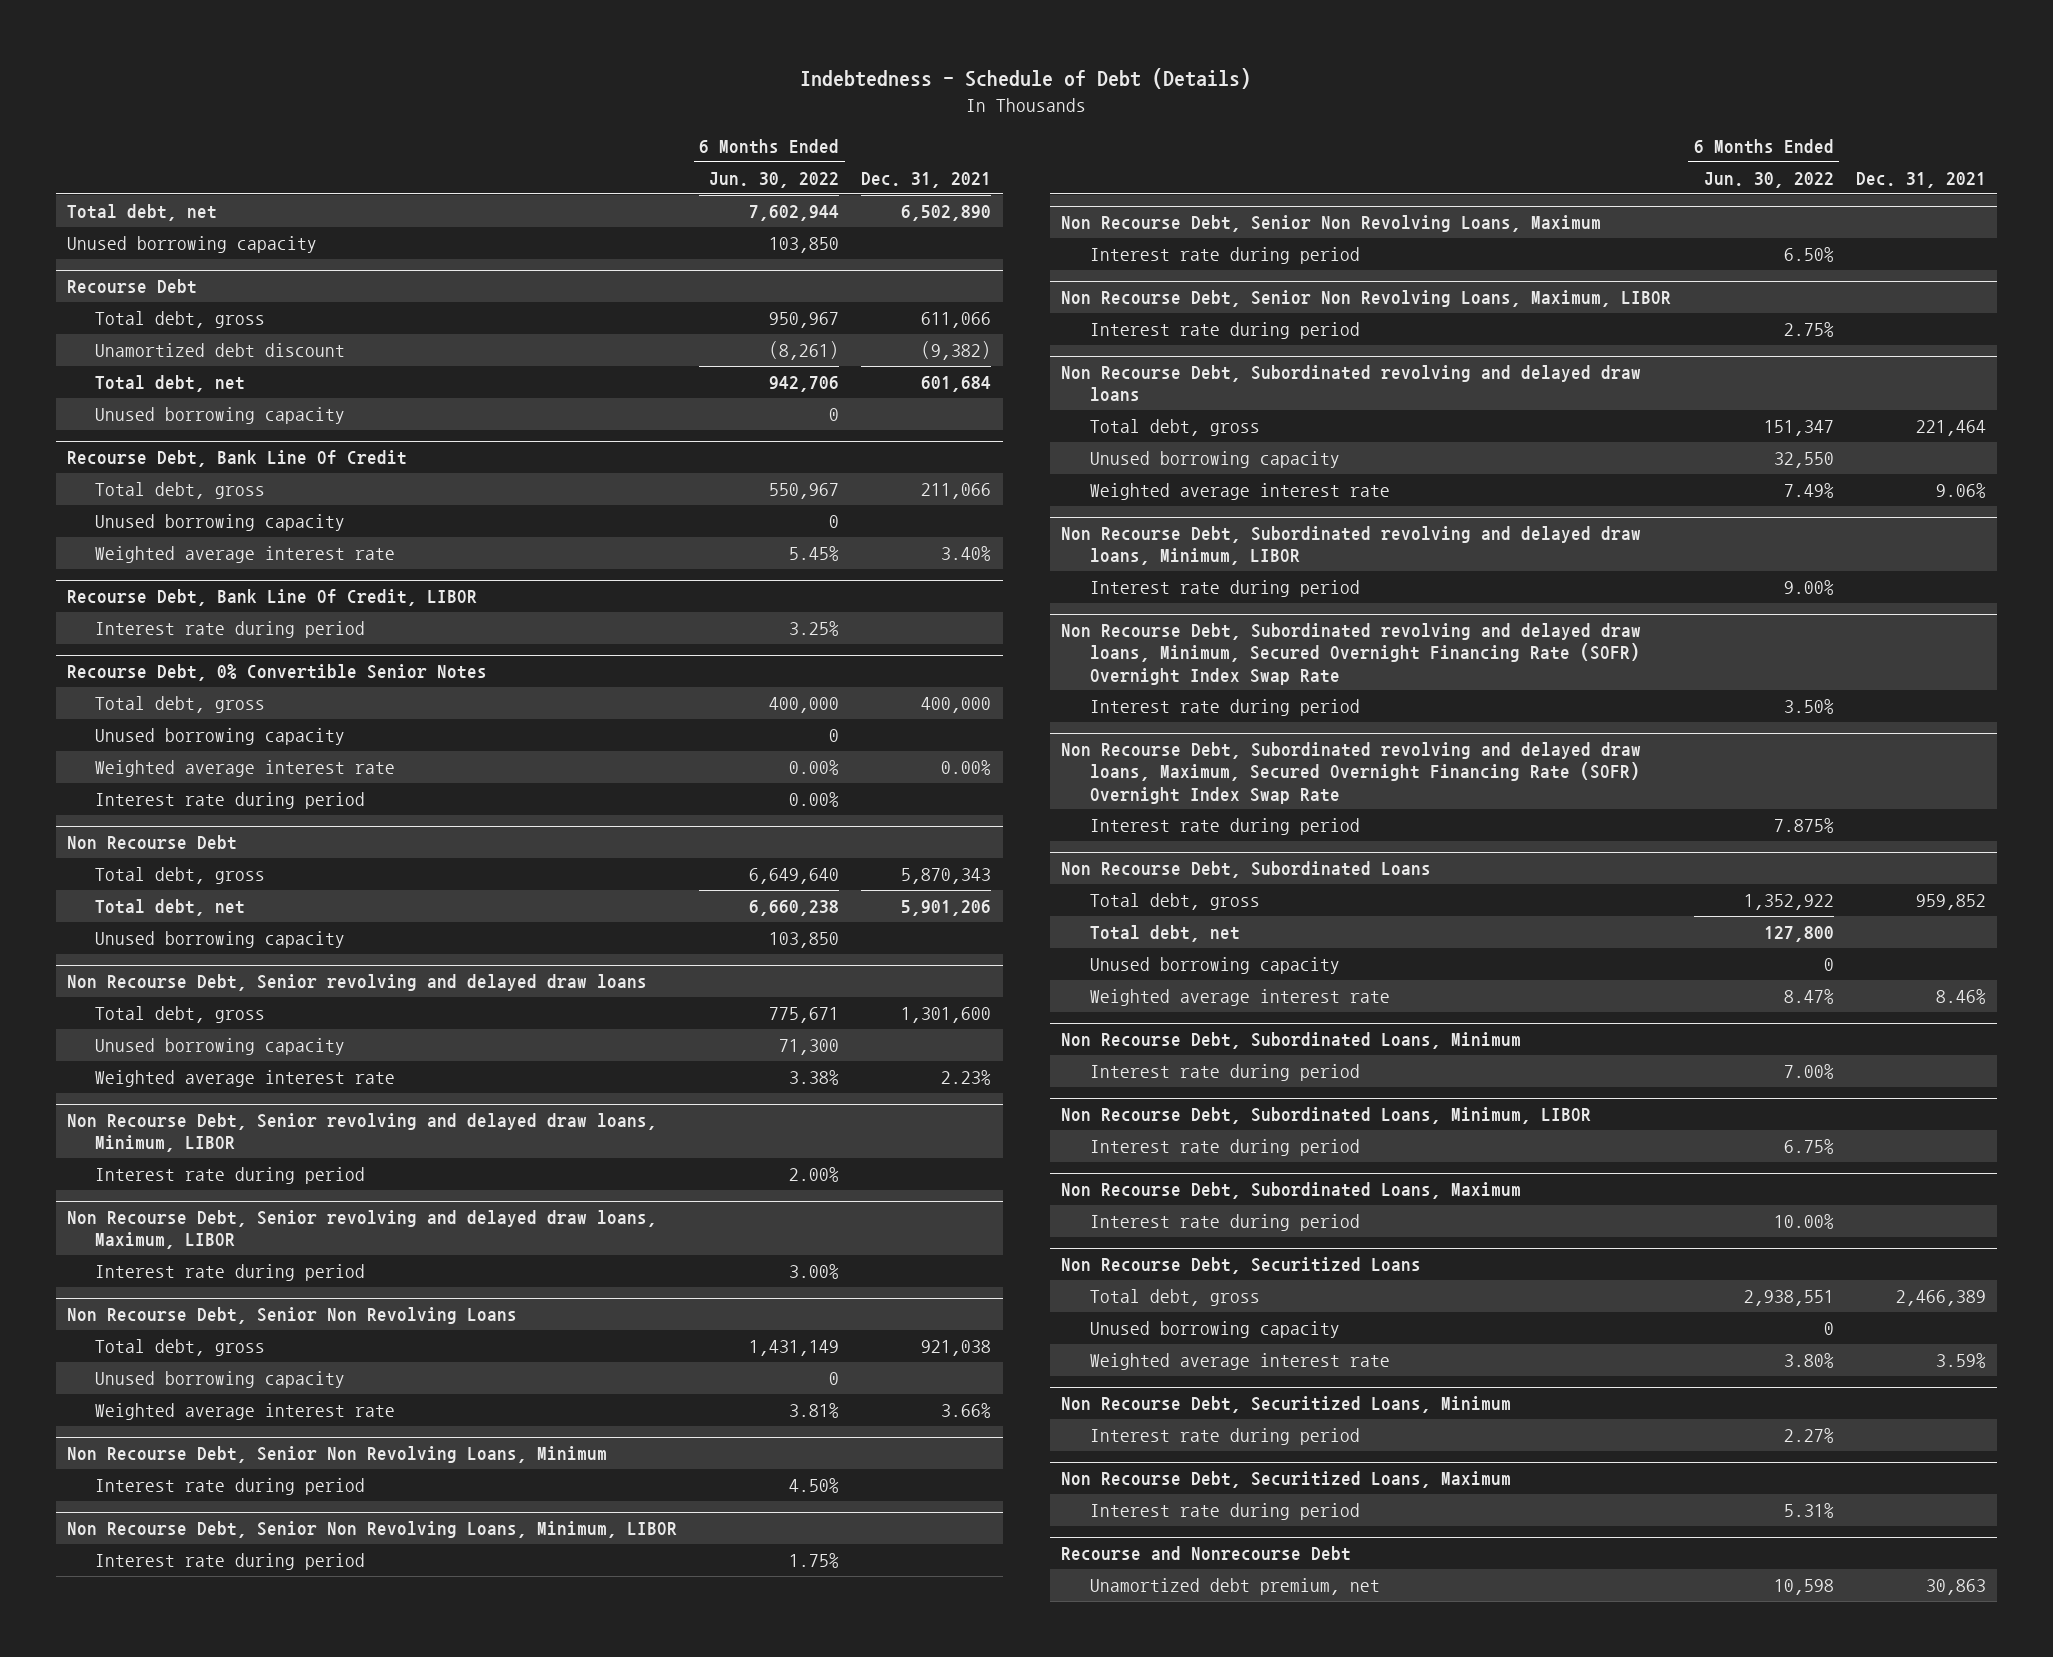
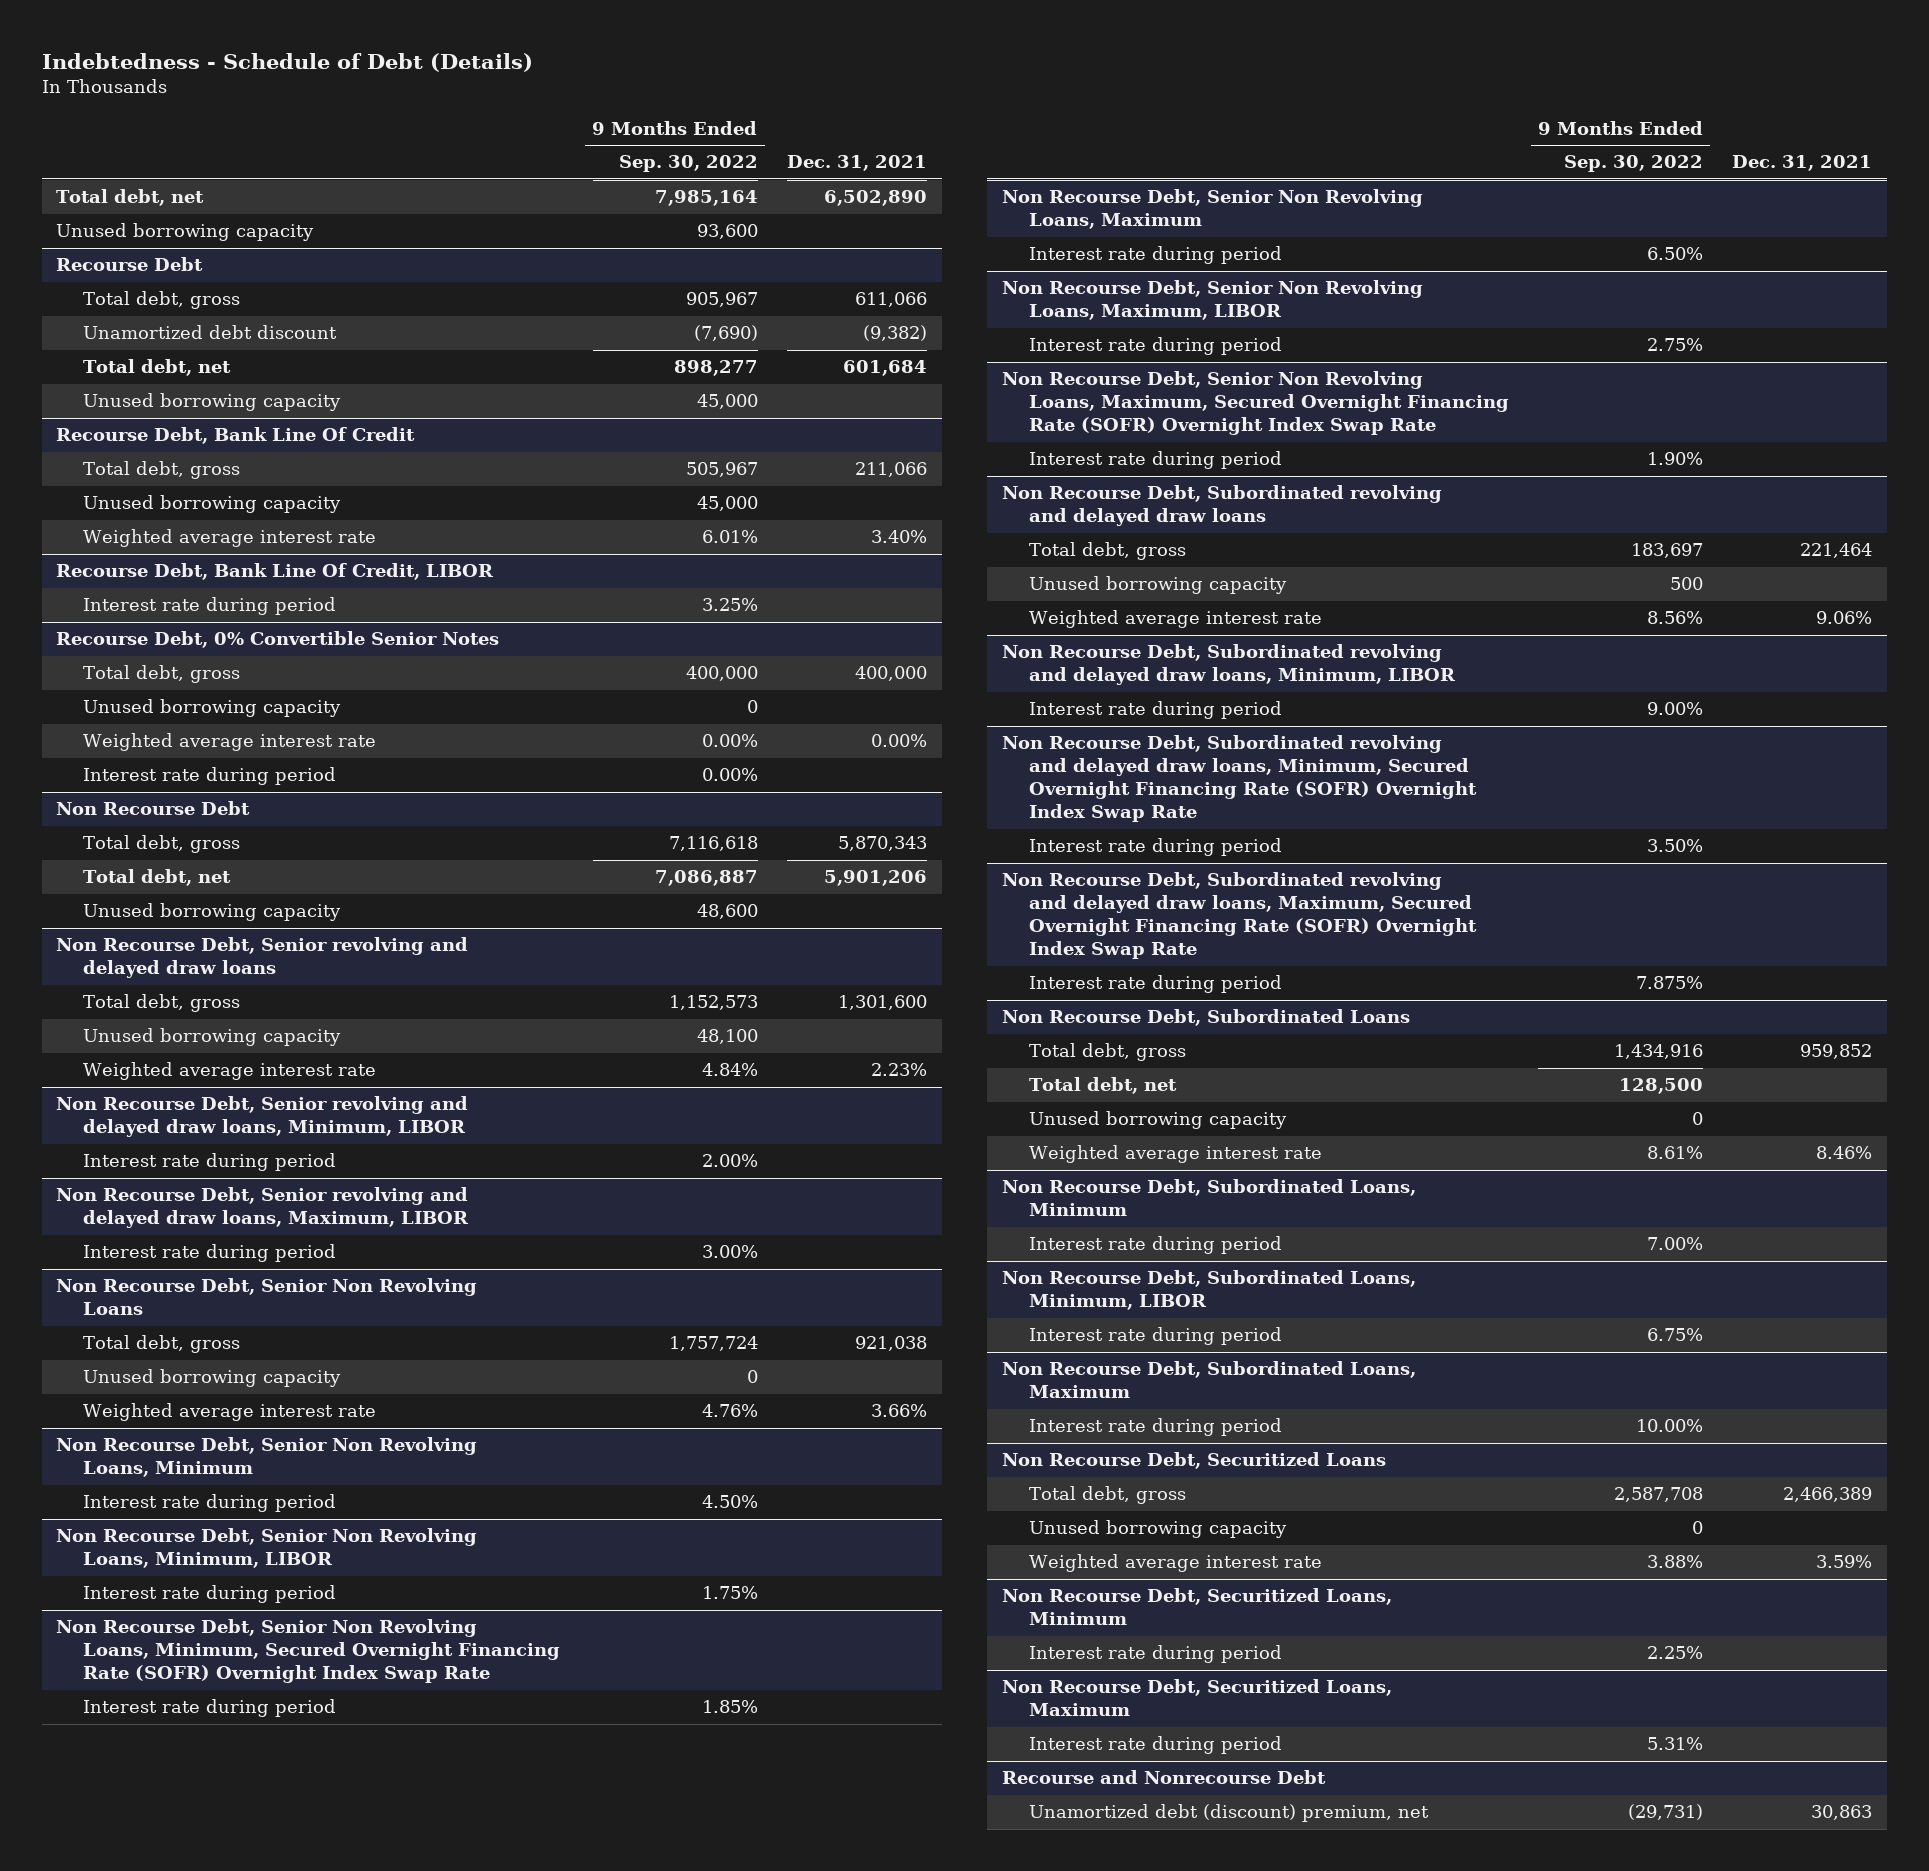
- | 6 Months Ended Jun. 30, 2022 | Dec. 31, 2021
+ | 9 Months Ended Sep. 30, 2022 | Dec. 31, 2021
+ Non Recourse Debt, Senior Non Revolving Loans, Minimum, Secured Overnight Financing Rate (SOFR) Overnight Index Swap Rate
+ Interest rate during period | 1.85% |
+ Non Recourse Debt, Senior Non Revolving Loans, Maximum, Secured Overnight Financing Rate (SOFR) Overnight Index Swap Rate
+ Interest rate during period | 1.90% |
@ Recourse and Nonrecourse Debt
- Unamortized debt premium, net | 10,598 | 30,863
+ Unamortized debt (discount) premium, net | (29,731) | 30,863

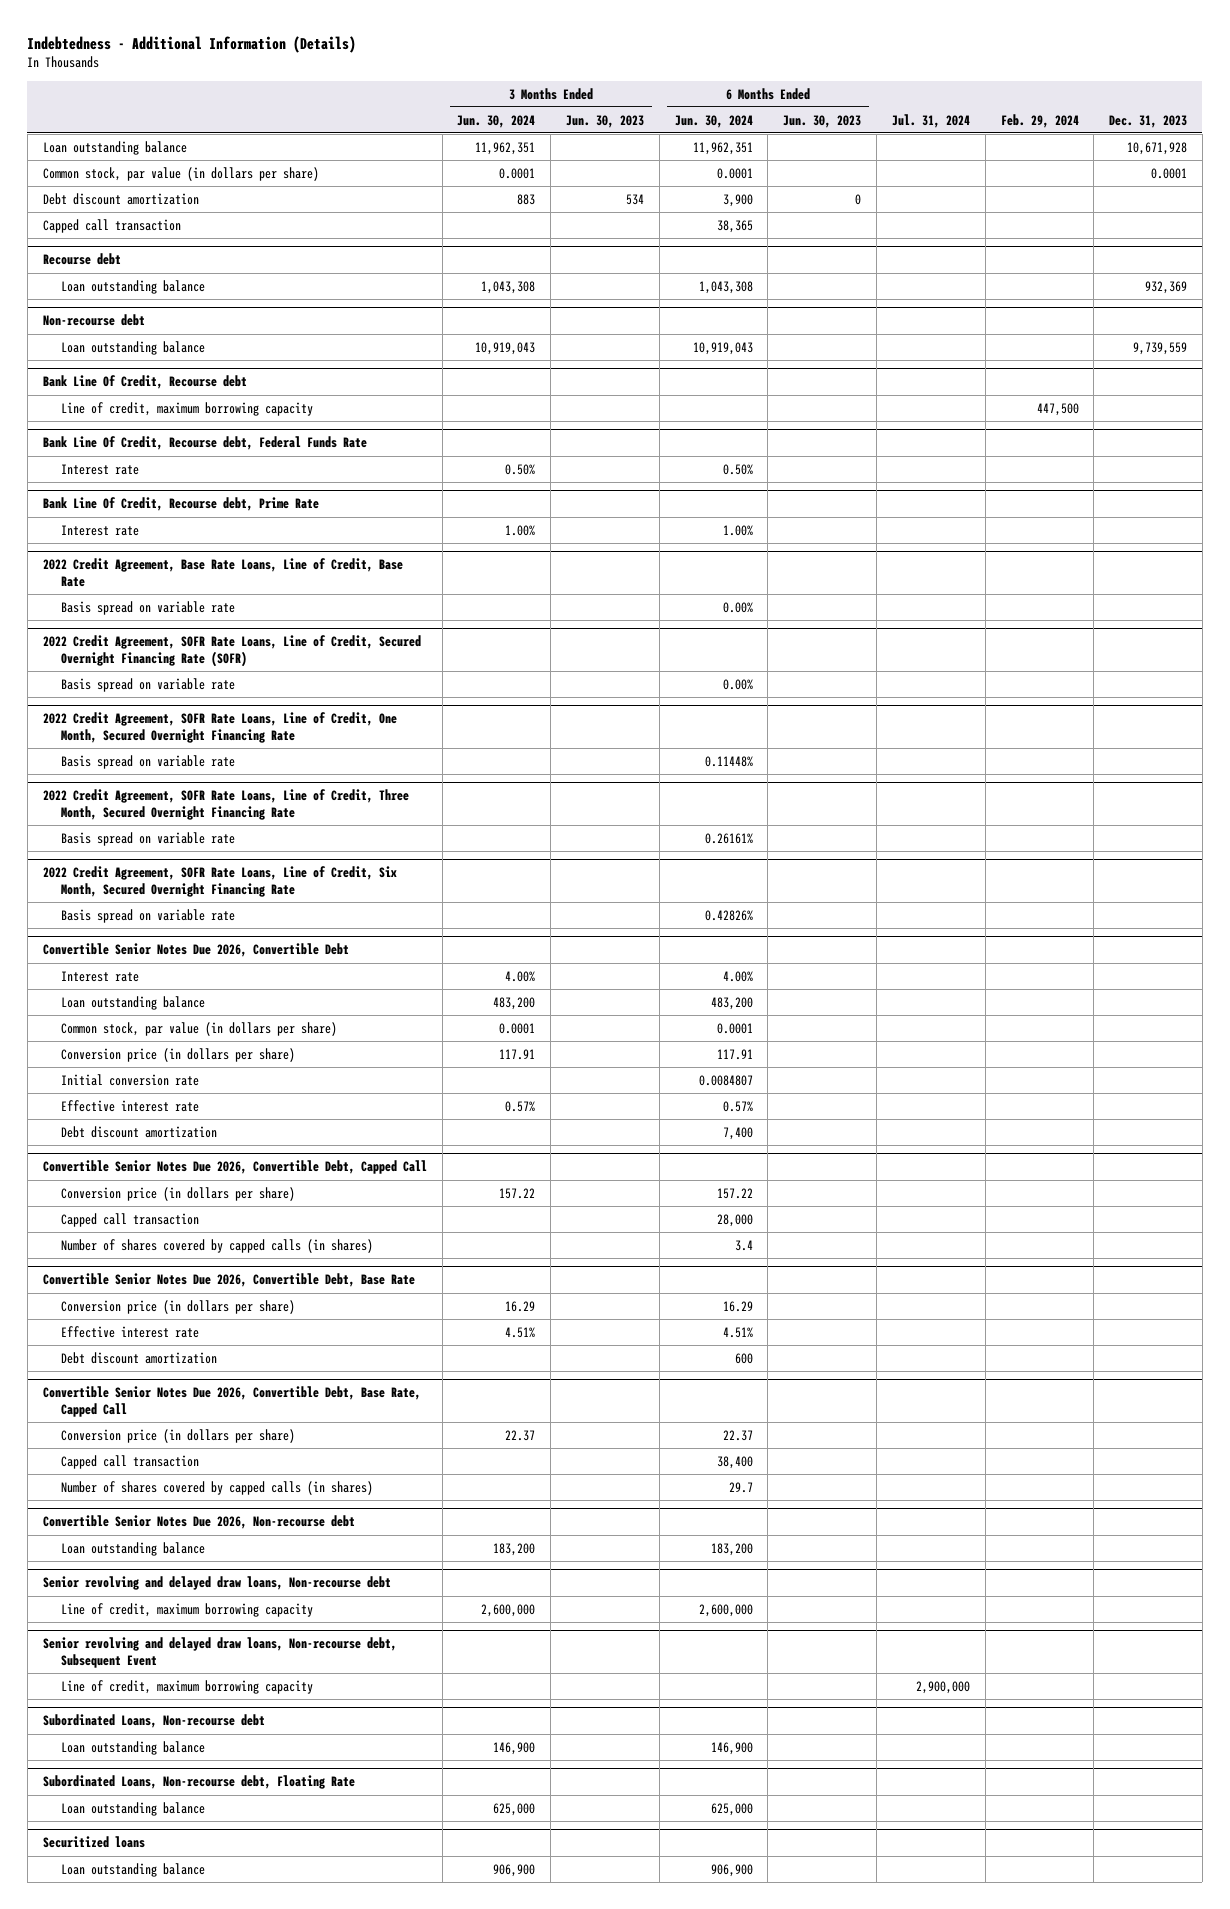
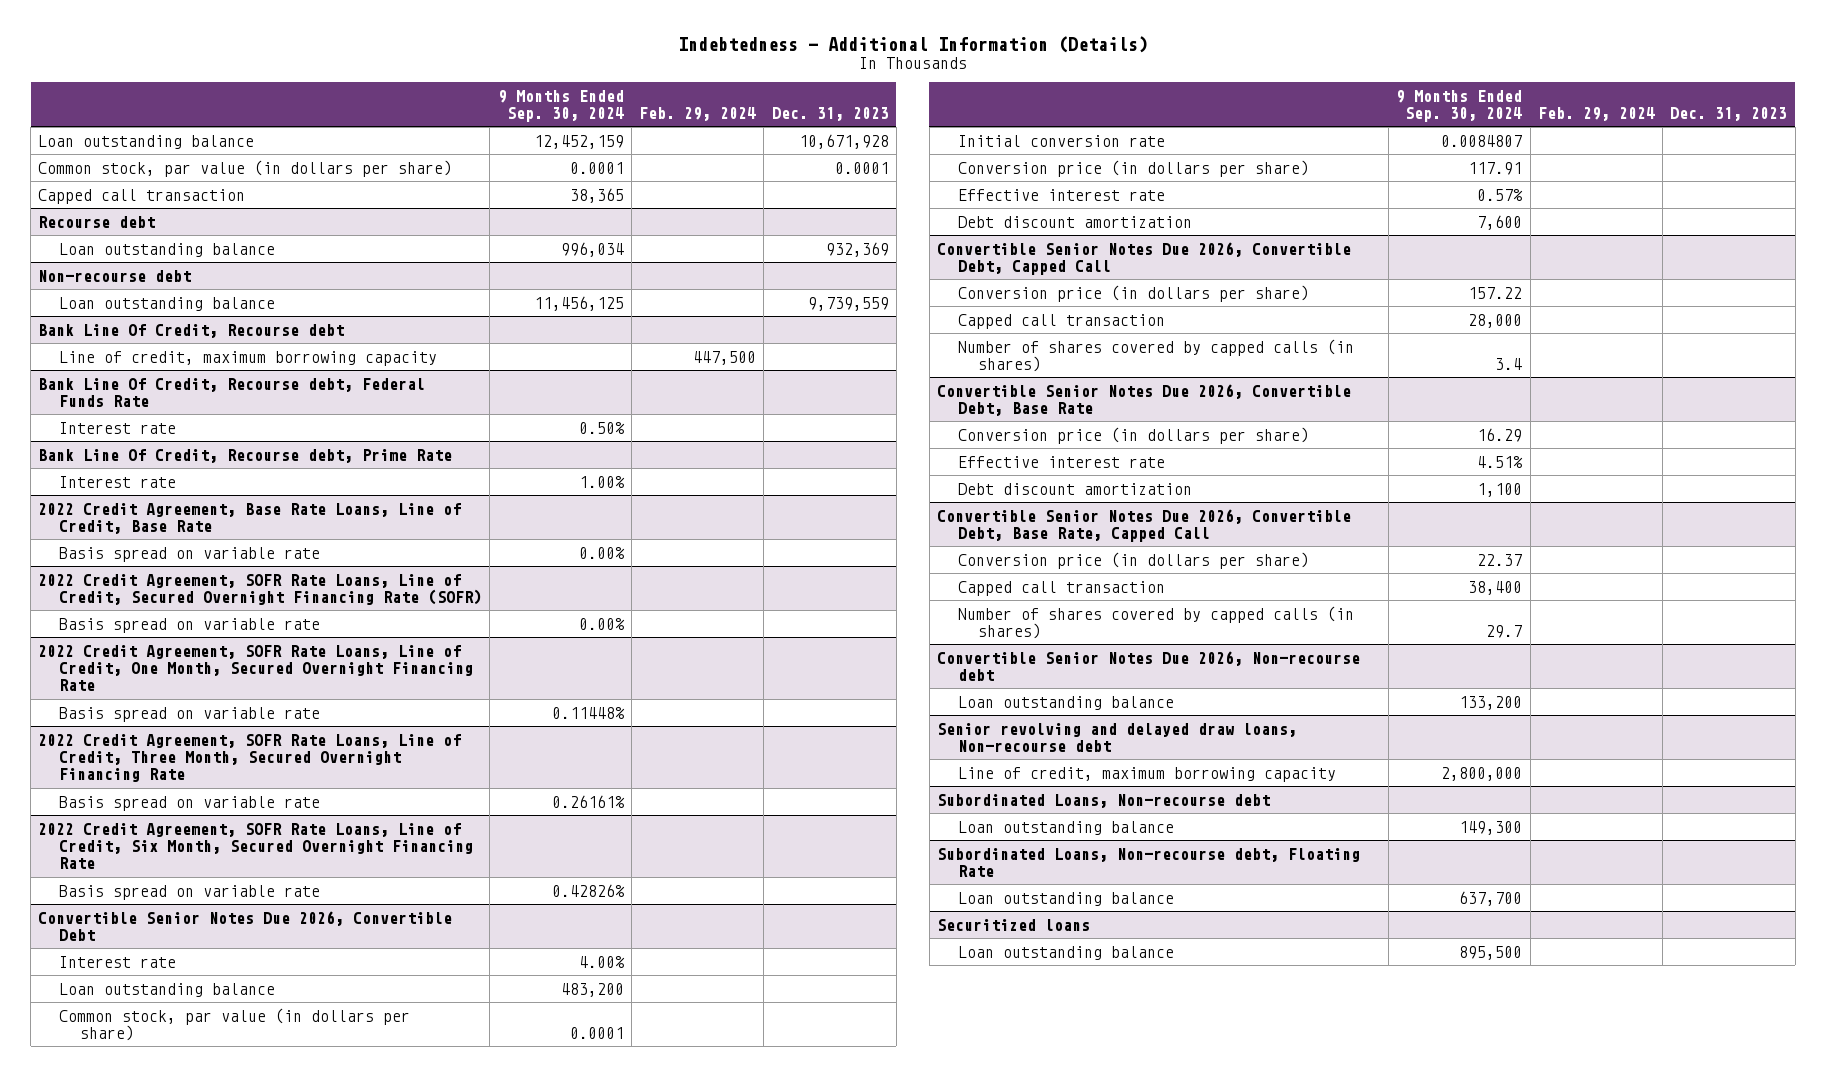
- | 3 Months Ended Jun. 30, 2024 | 3 Months Ended Jun. 30, 2023 | 6 Months Ended Jun. 30, 2024 | 6 Months Ended Jun. 30, 2023 | Jul. 31, 2024 | Feb. 29, 2024 | Dec. 31, 2023
+ | 9 Months Ended Sep. 30, 2024 | Feb. 29, 2024 | Dec. 31, 2023
- Debt discount amortization | 883 | 534 | 3,900 | 0 | | |
@ Convertible Senior Notes Due 2026, Convertible Debt
moved down: Conversion price (in dollars per share) | 117.91 | |
- Senior revolving and delayed draw loans, Non-recourse debt, Subsequent Event
- Line of credit, maximum borrowing capacity | | | | | 2,900,000 | |

